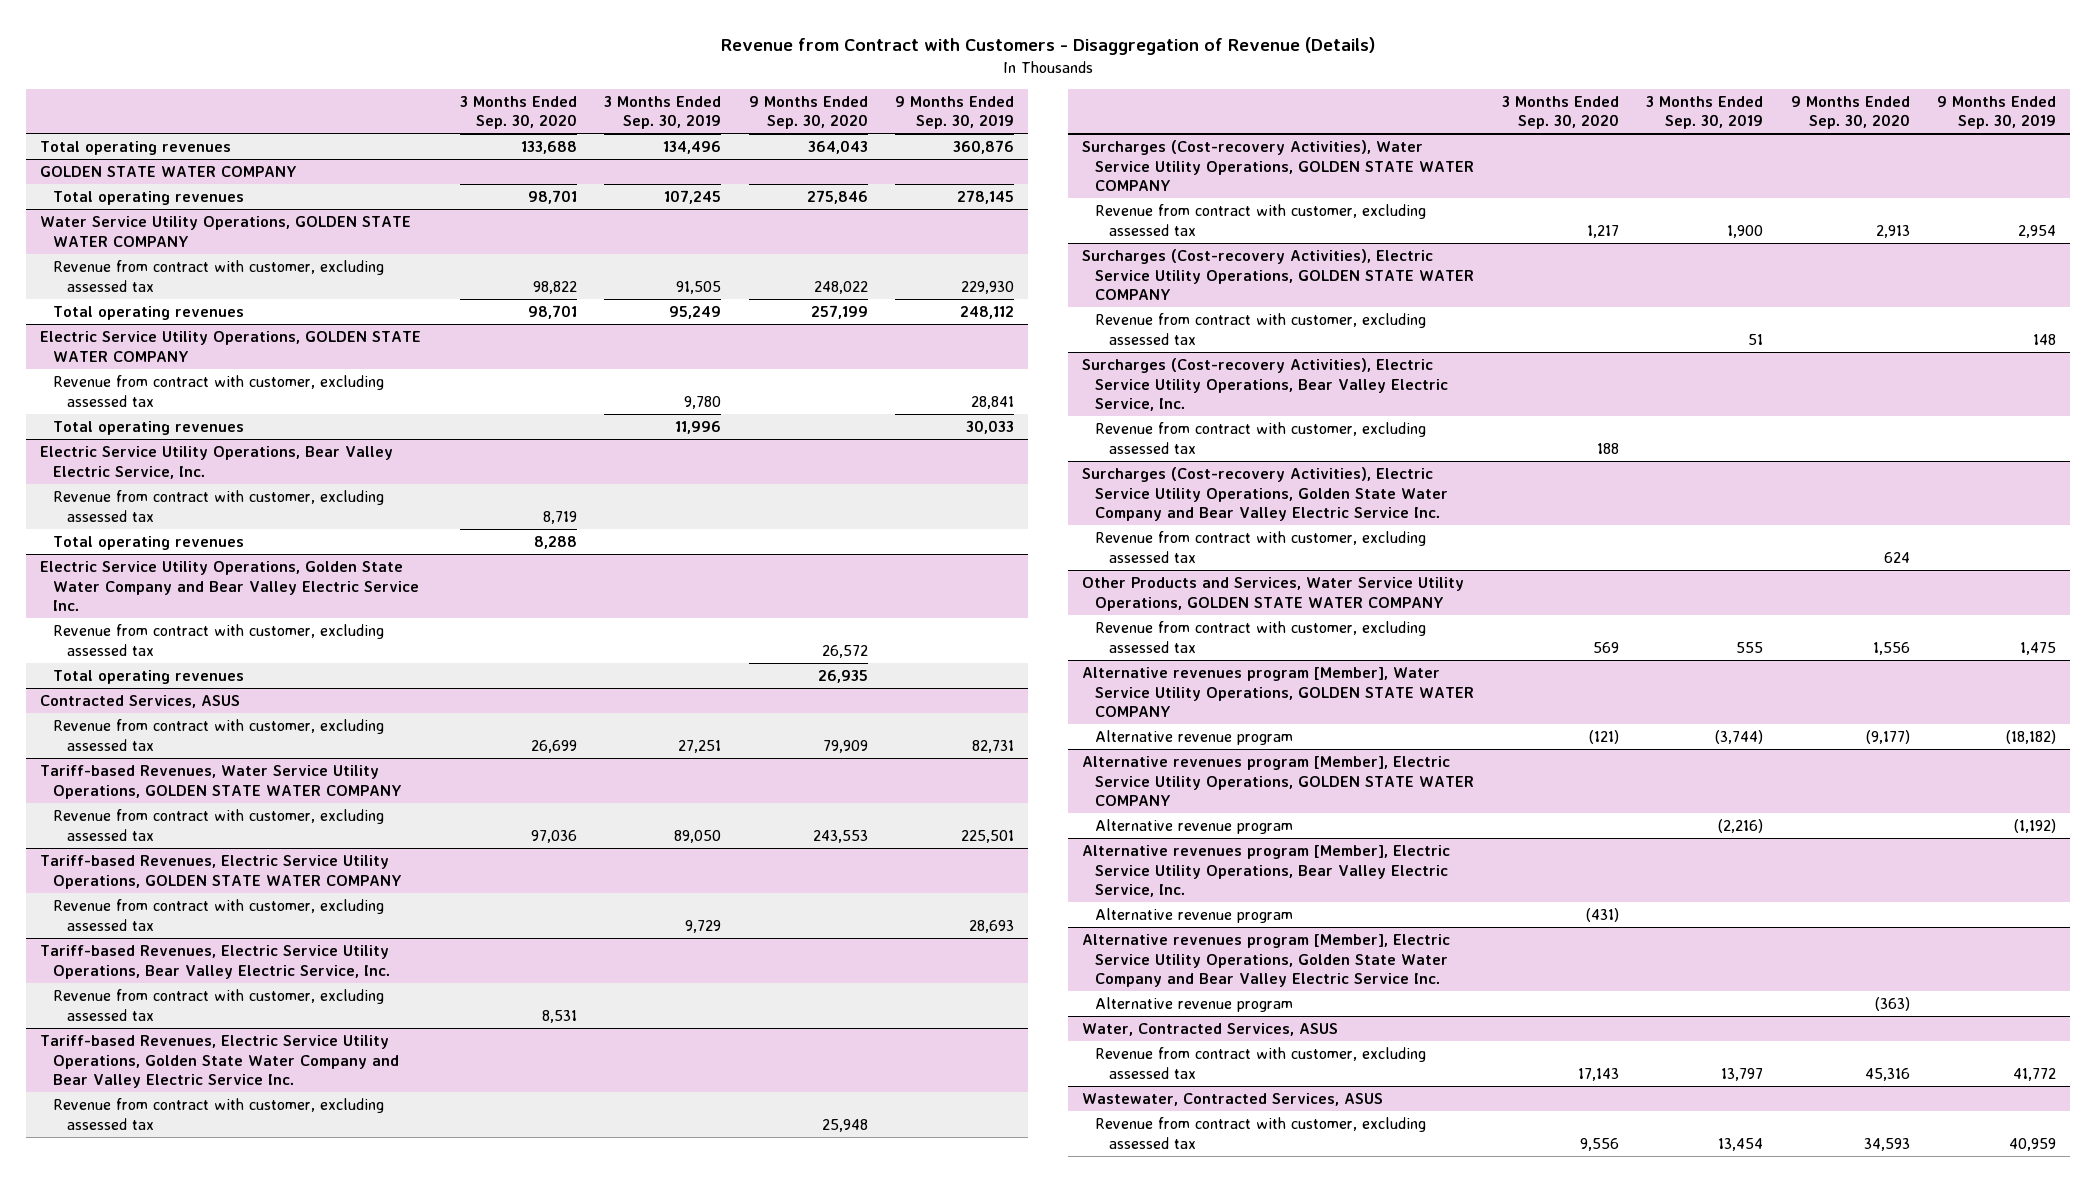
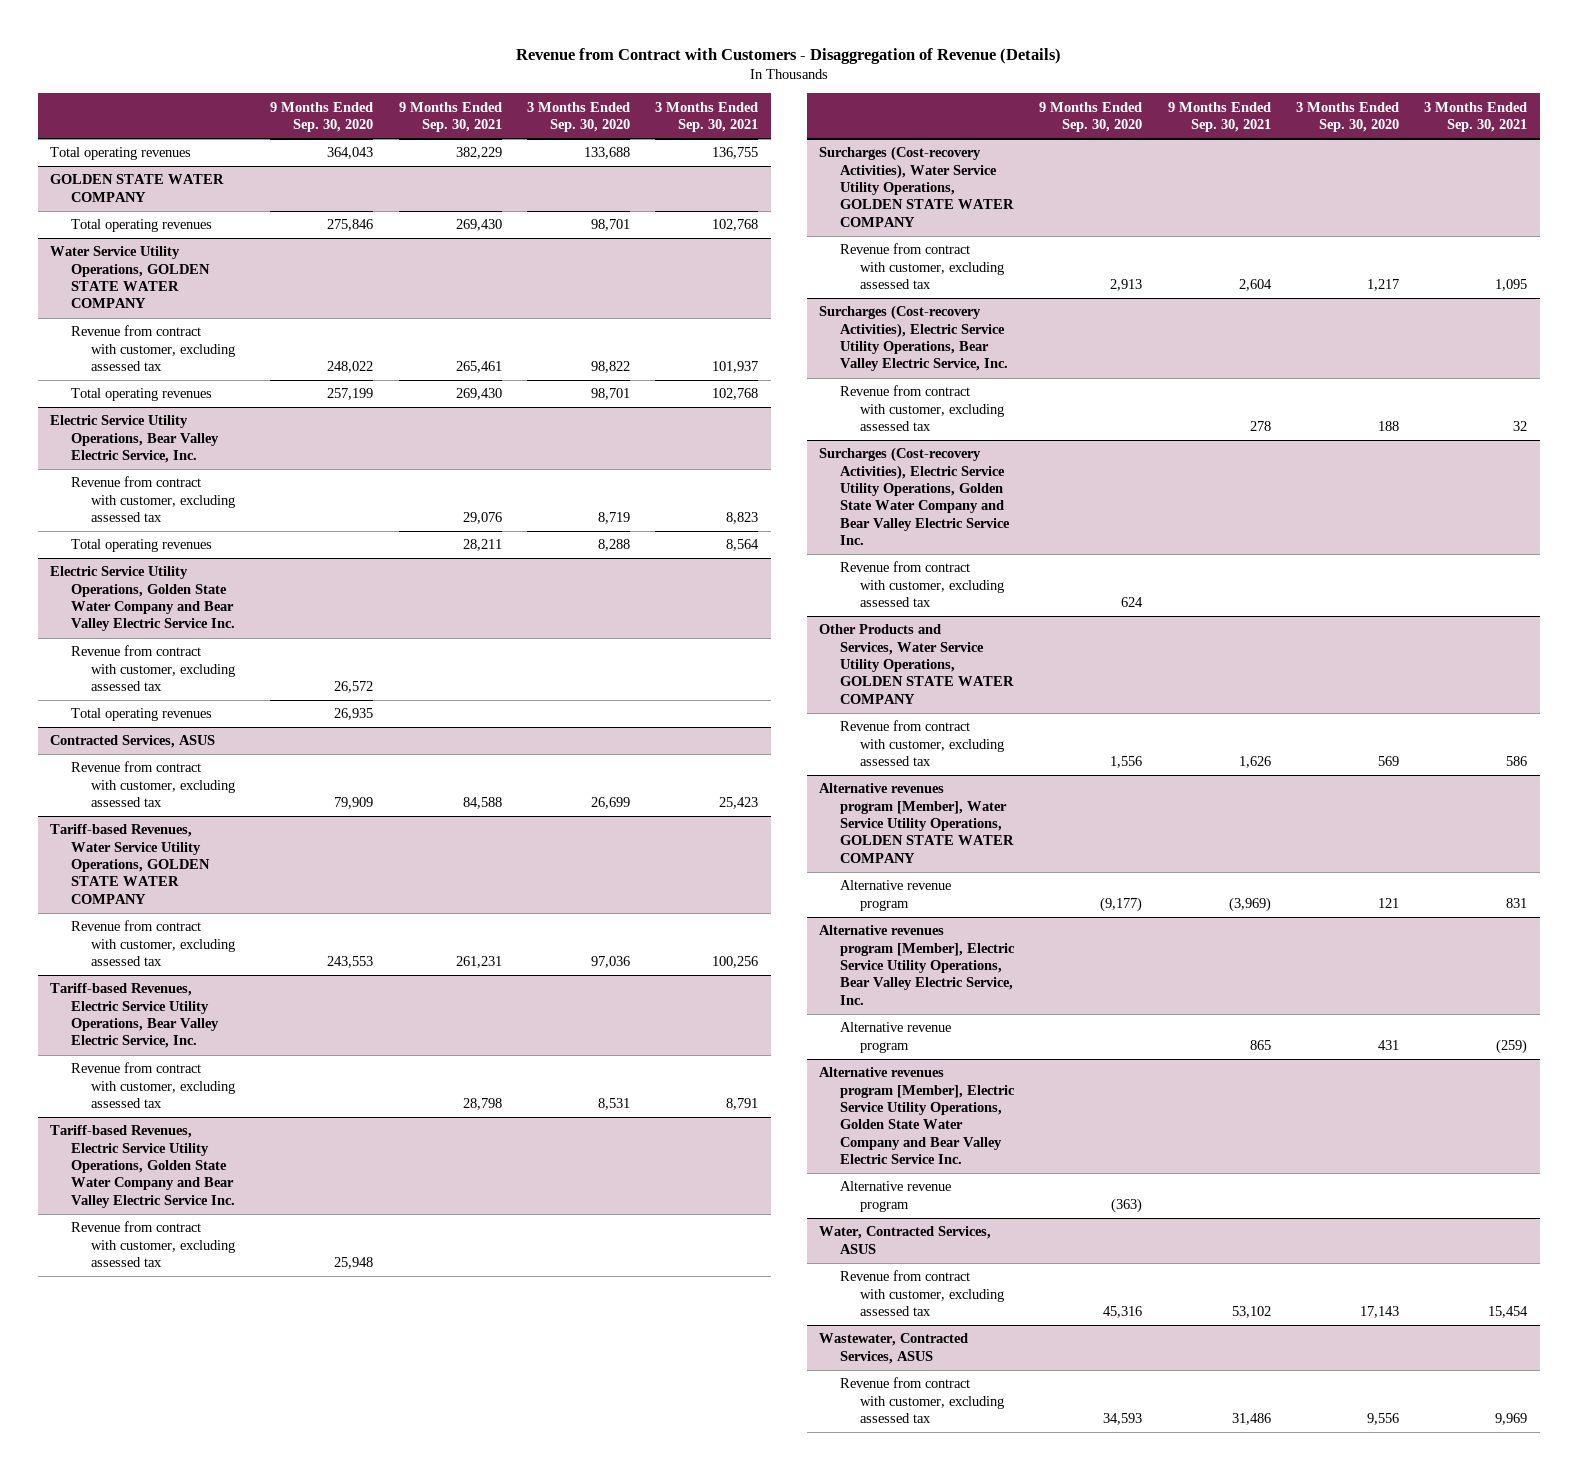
- | 3 Months Ended Sep. 30, 2020 | 3 Months Ended Sep. 30, 2019 | 9 Months Ended Sep. 30, 2020 | 9 Months Ended Sep. 30, 2019
+ | 9 Months Ended Sep. 30, 2020 | 9 Months Ended Sep. 30, 2021 | 3 Months Ended Sep. 30, 2020 | 3 Months Ended Sep. 30, 2021
- Electric Service Utility Operations, GOLDEN STATE WATER COMPANY
- Revenue from contract with customer, excluding assessed tax | | 9,780 | | 28,841
- Total operating revenues | | 11,996 | | 30,033
- Tariff-based Revenues, Electric Service Utility Operations, GOLDEN STATE WATER COMPANY
- Revenue from contract with customer, excluding assessed tax | | 9,729 | | 28,693
- Surcharges (Cost-recovery Activities), Electric Service Utility Operations, GOLDEN STATE WATER COMPANY
- Revenue from contract with customer, excluding assessed tax | | 51 | | 148
@ Alternative revenues program [Member], Water Service Utility Operations, GOLDEN STATE WATER COMPANY
- Alternative revenue program | (121) | (3,744) | (9,177) | (18,182)
- Alternative revenues program [Member], Electric Service Utility Operations, GOLDEN STATE WATER COMPANY
- Alternative revenue program | | (2,216) | | (1,192)
@ Alternative revenues program [Member], Water Service Utility Operations, GOLDEN STATE WATER COMPANY
+ Alternative revenue program | (9,177) | (3,969) | 121 | 831
@ Alternative revenues program [Member], Electric Service Utility Operations, Bear Valley Electric Service, Inc.
- Alternative revenue program | (431) | | |
+ Alternative revenue program | | 865 | 431 | (259)

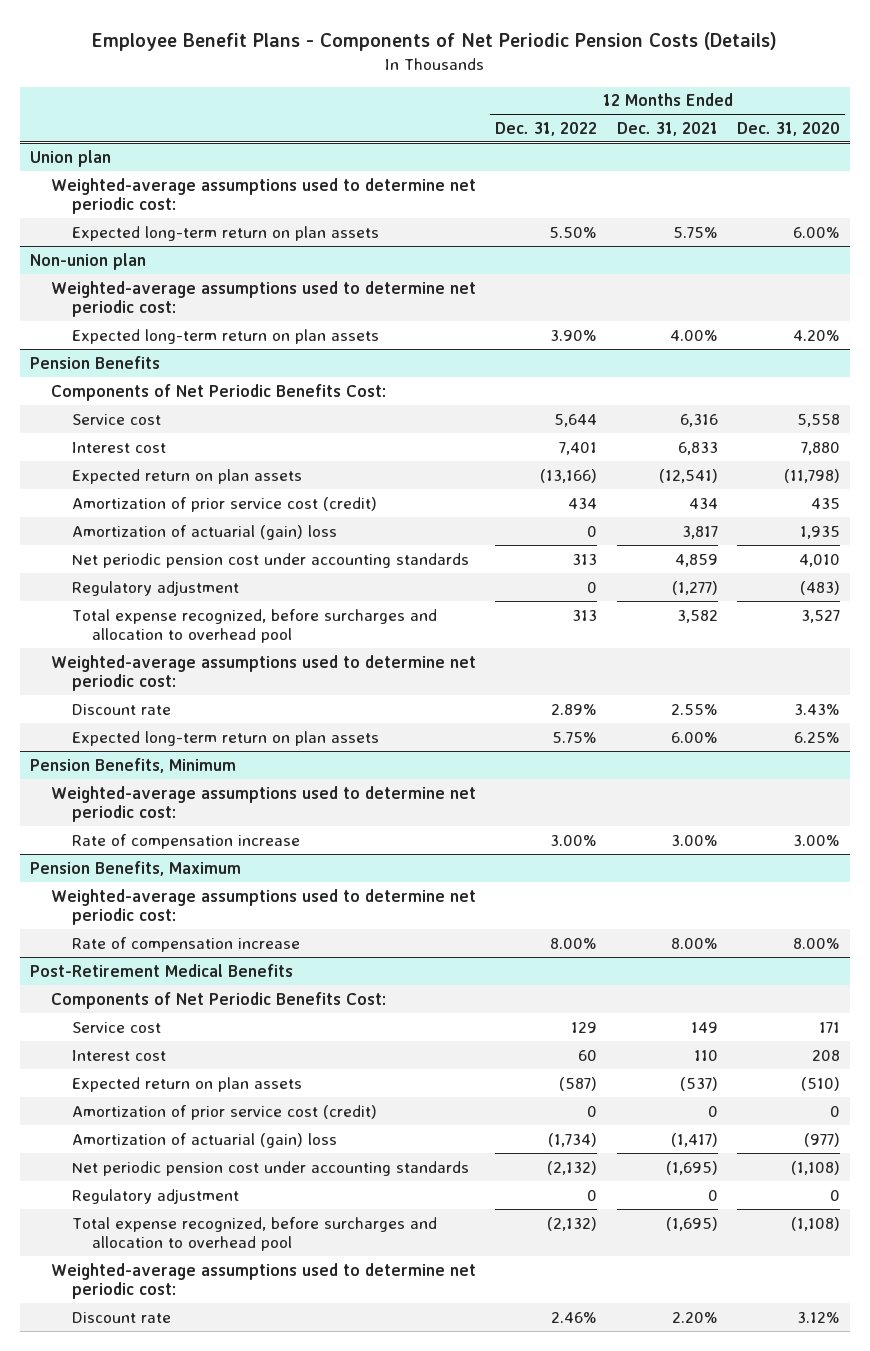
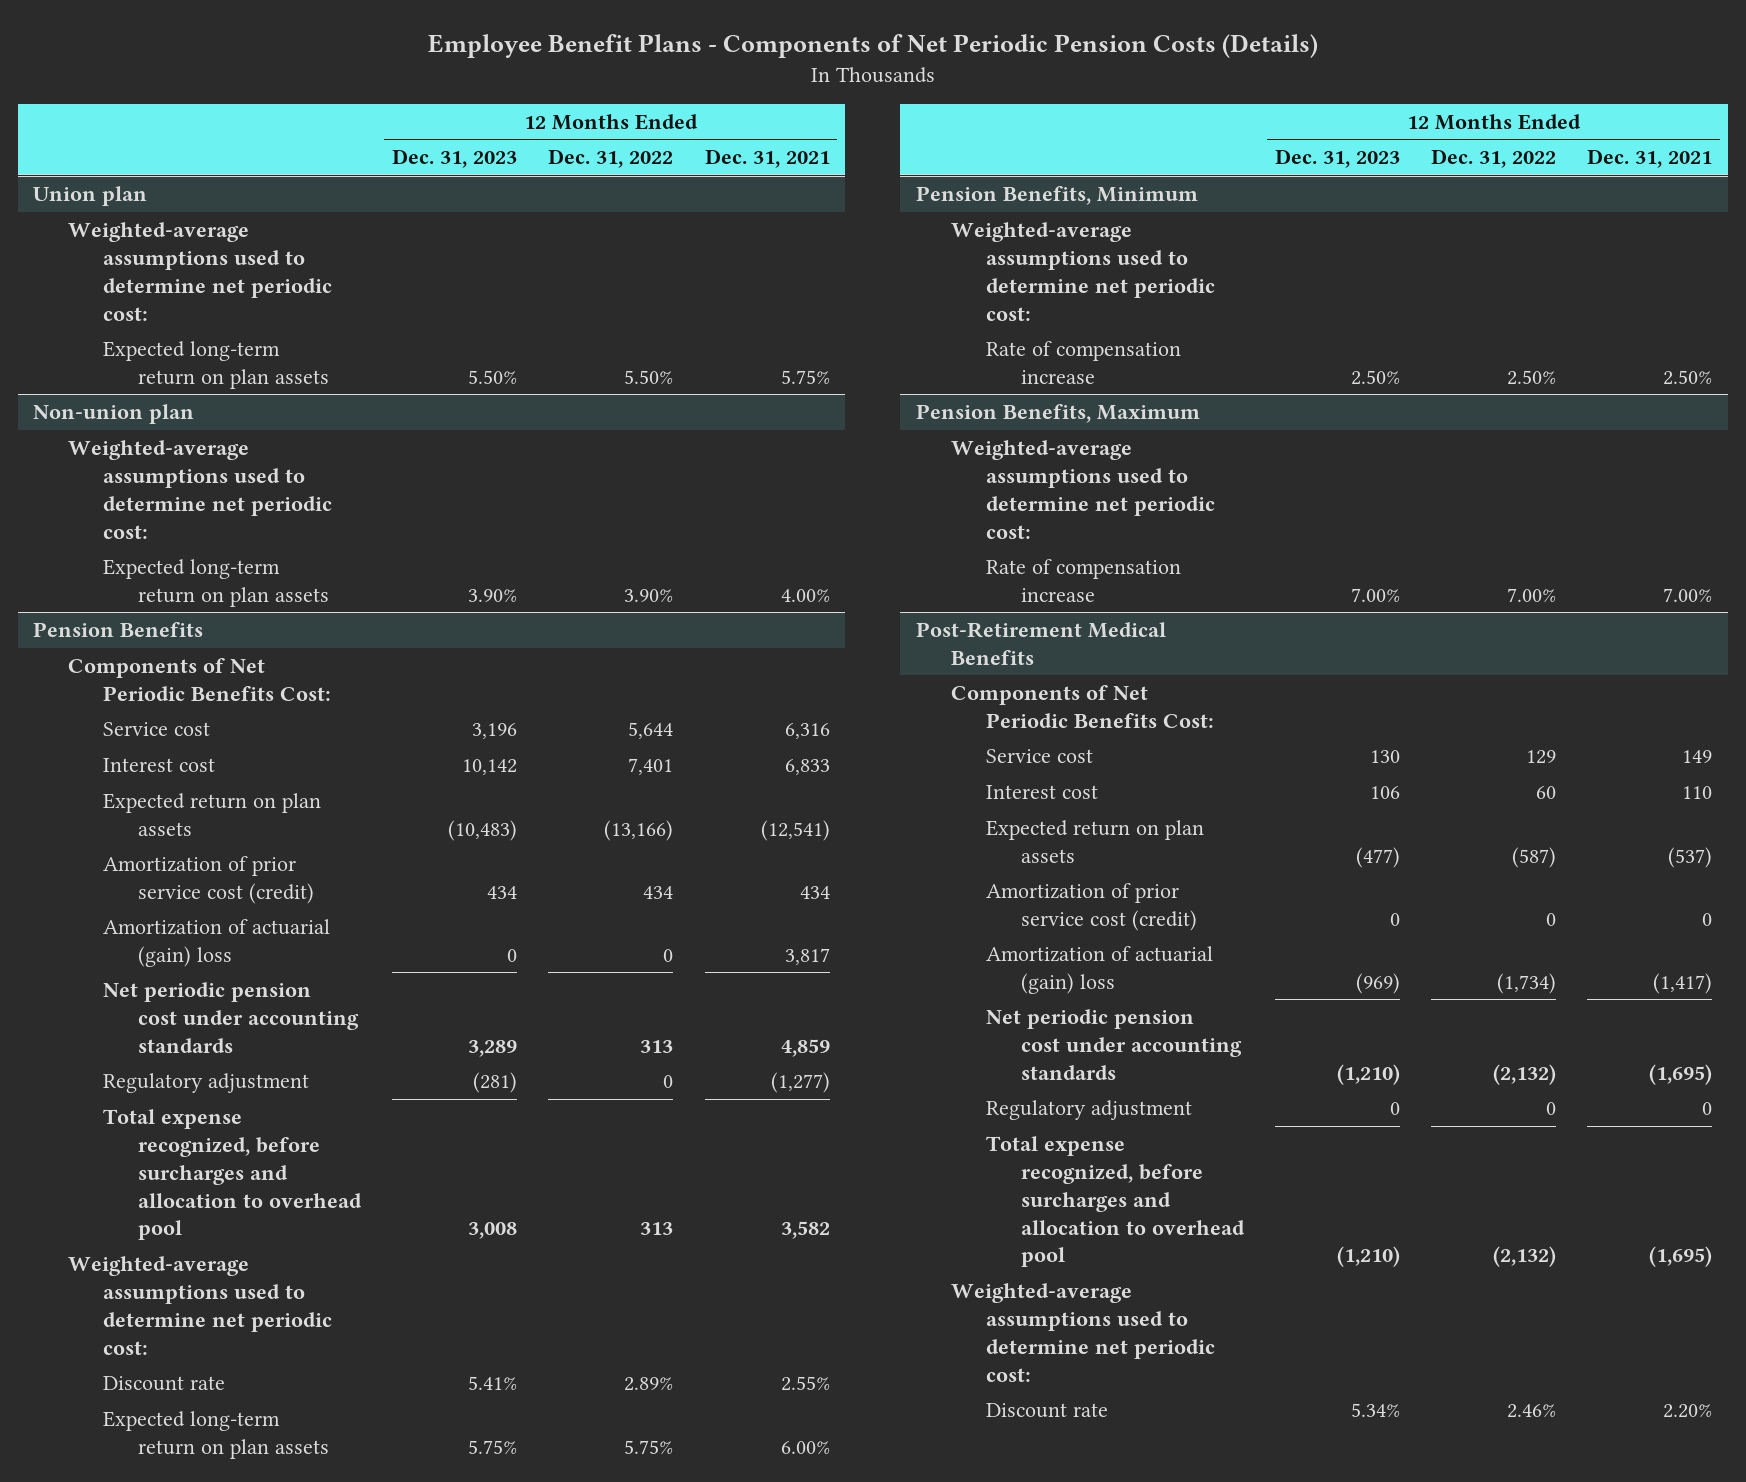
- | 12 Months Ended Dec. 31, 2022 | 12 Months Ended Dec. 31, 2021 | 12 Months Ended Dec. 31, 2020
+ | 12 Months Ended Dec. 31, 2023 | 12 Months Ended Dec. 31, 2022 | 12 Months Ended Dec. 31, 2021
@ Pension Benefits, Minimum
- Rate of compensation increase | 3.00% | 3.00% | 3.00%
+ Rate of compensation increase | 2.50% | 2.50% | 2.50%
@ Pension Benefits, Maximum
- Rate of compensation increase | 8.00% | 8.00% | 8.00%
+ Rate of compensation increase | 7.00% | 7.00% | 7.00%

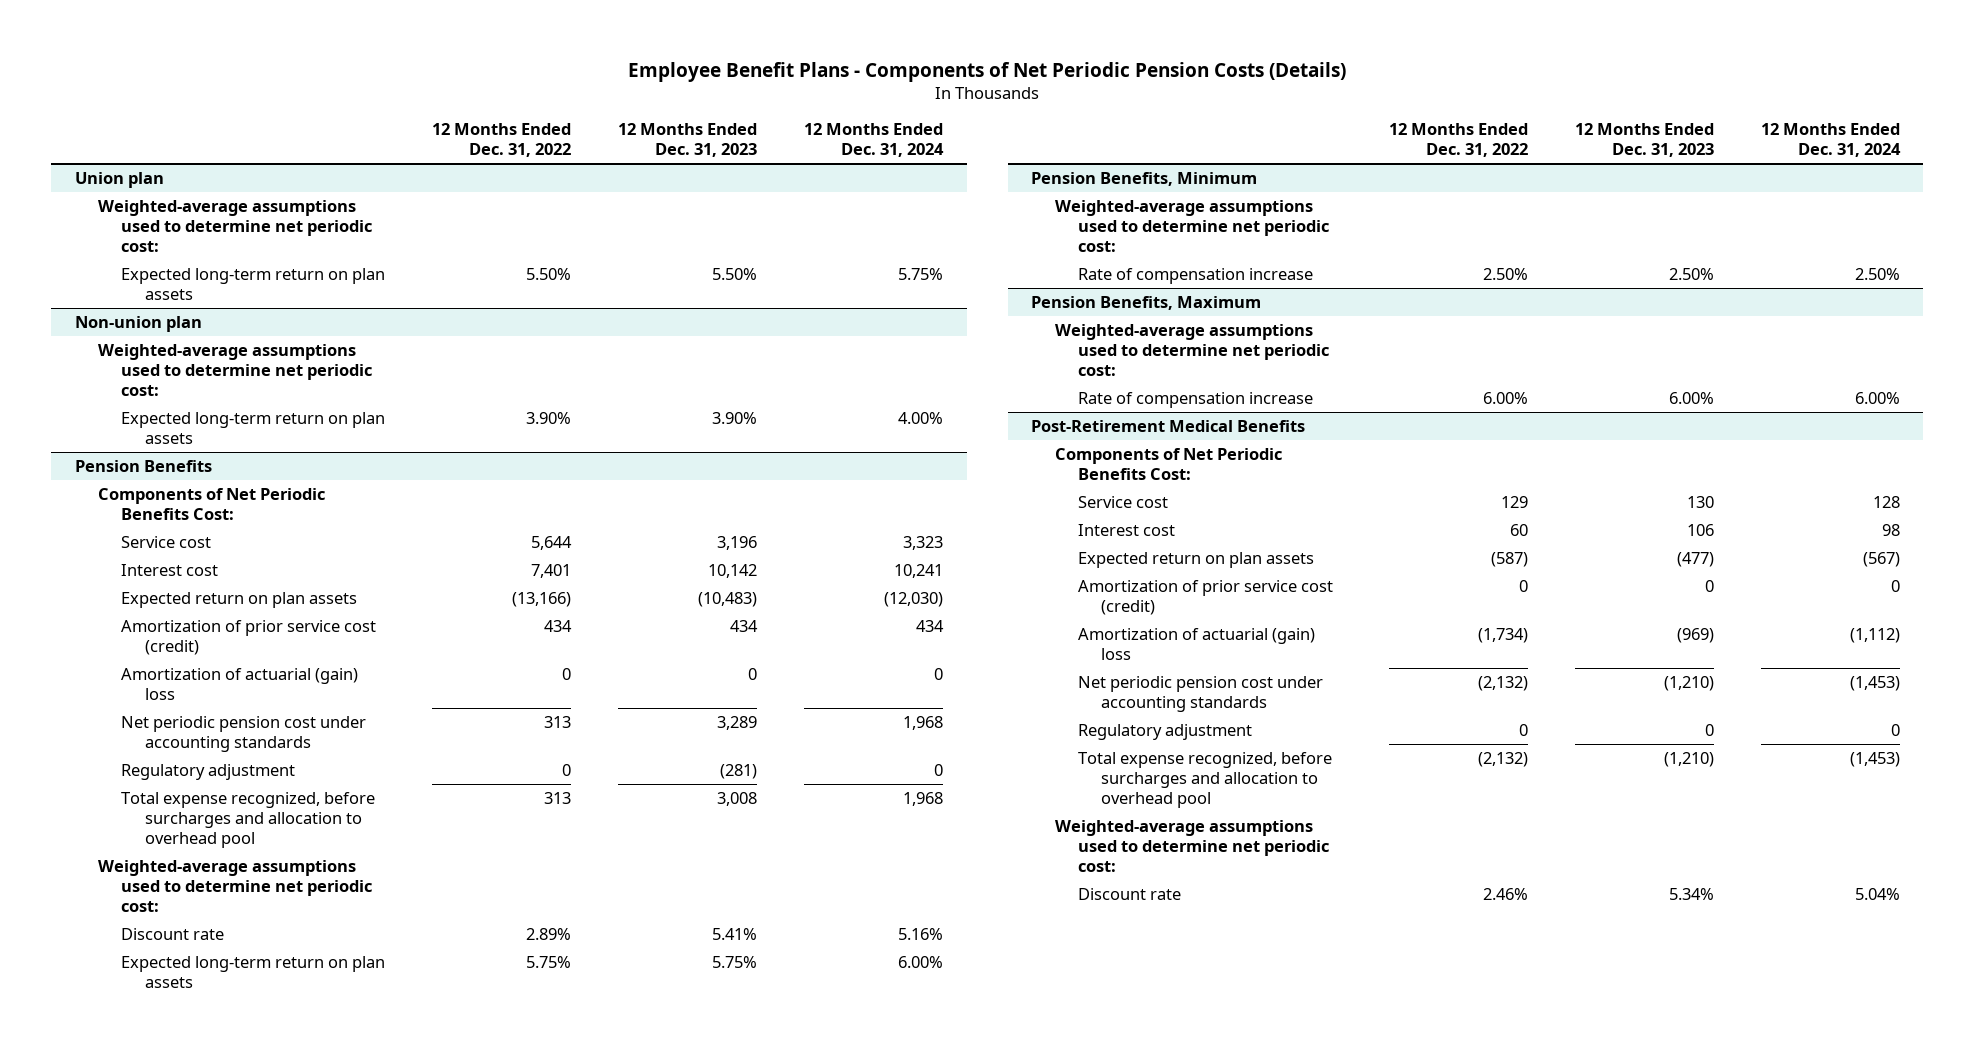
- | 12 Months Ended Dec. 31, 2023 | 12 Months Ended Dec. 31, 2022 | 12 Months Ended Dec. 31, 2021
+ | 12 Months Ended Dec. 31, 2022 | 12 Months Ended Dec. 31, 2023 | 12 Months Ended Dec. 31, 2024
@ Pension Benefits, Maximum
- Rate of compensation increase | 7.00% | 7.00% | 7.00%
+ Rate of compensation increase | 6.00% | 6.00% | 6.00%

